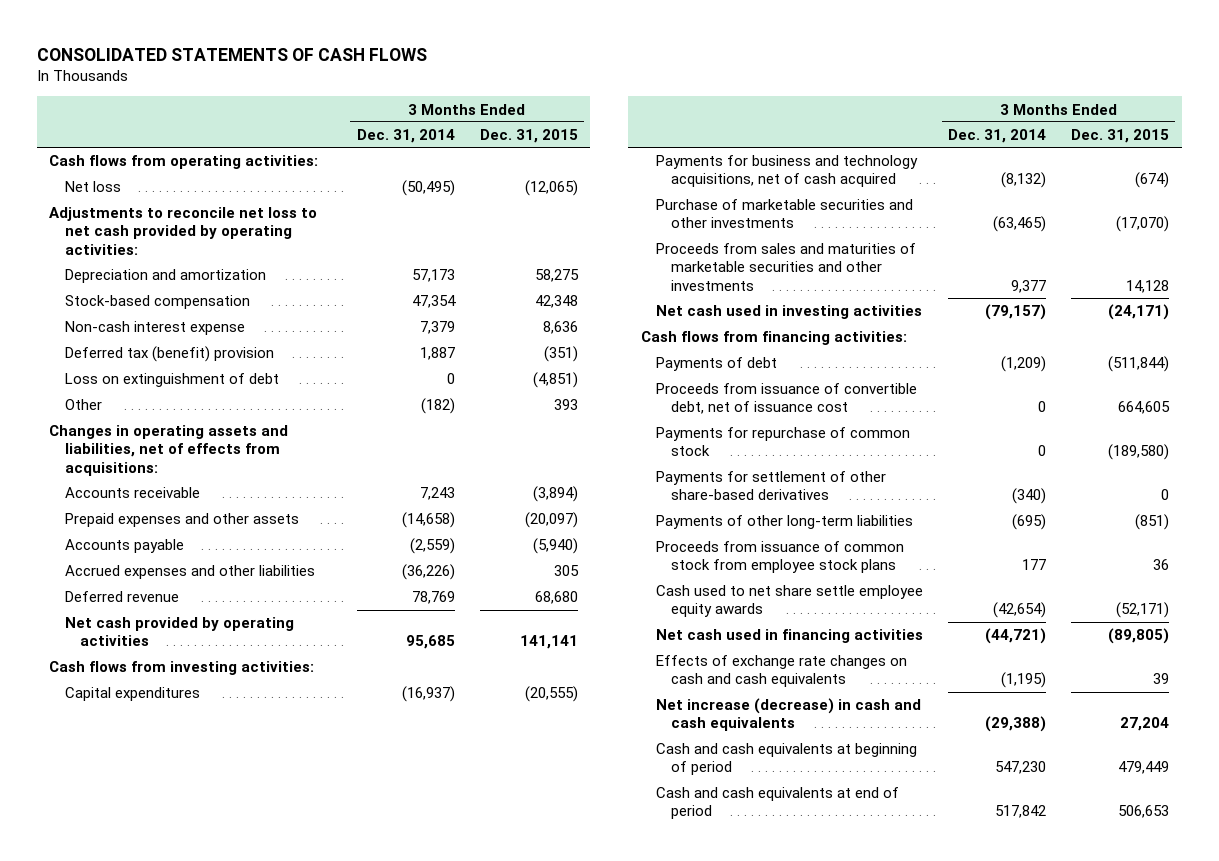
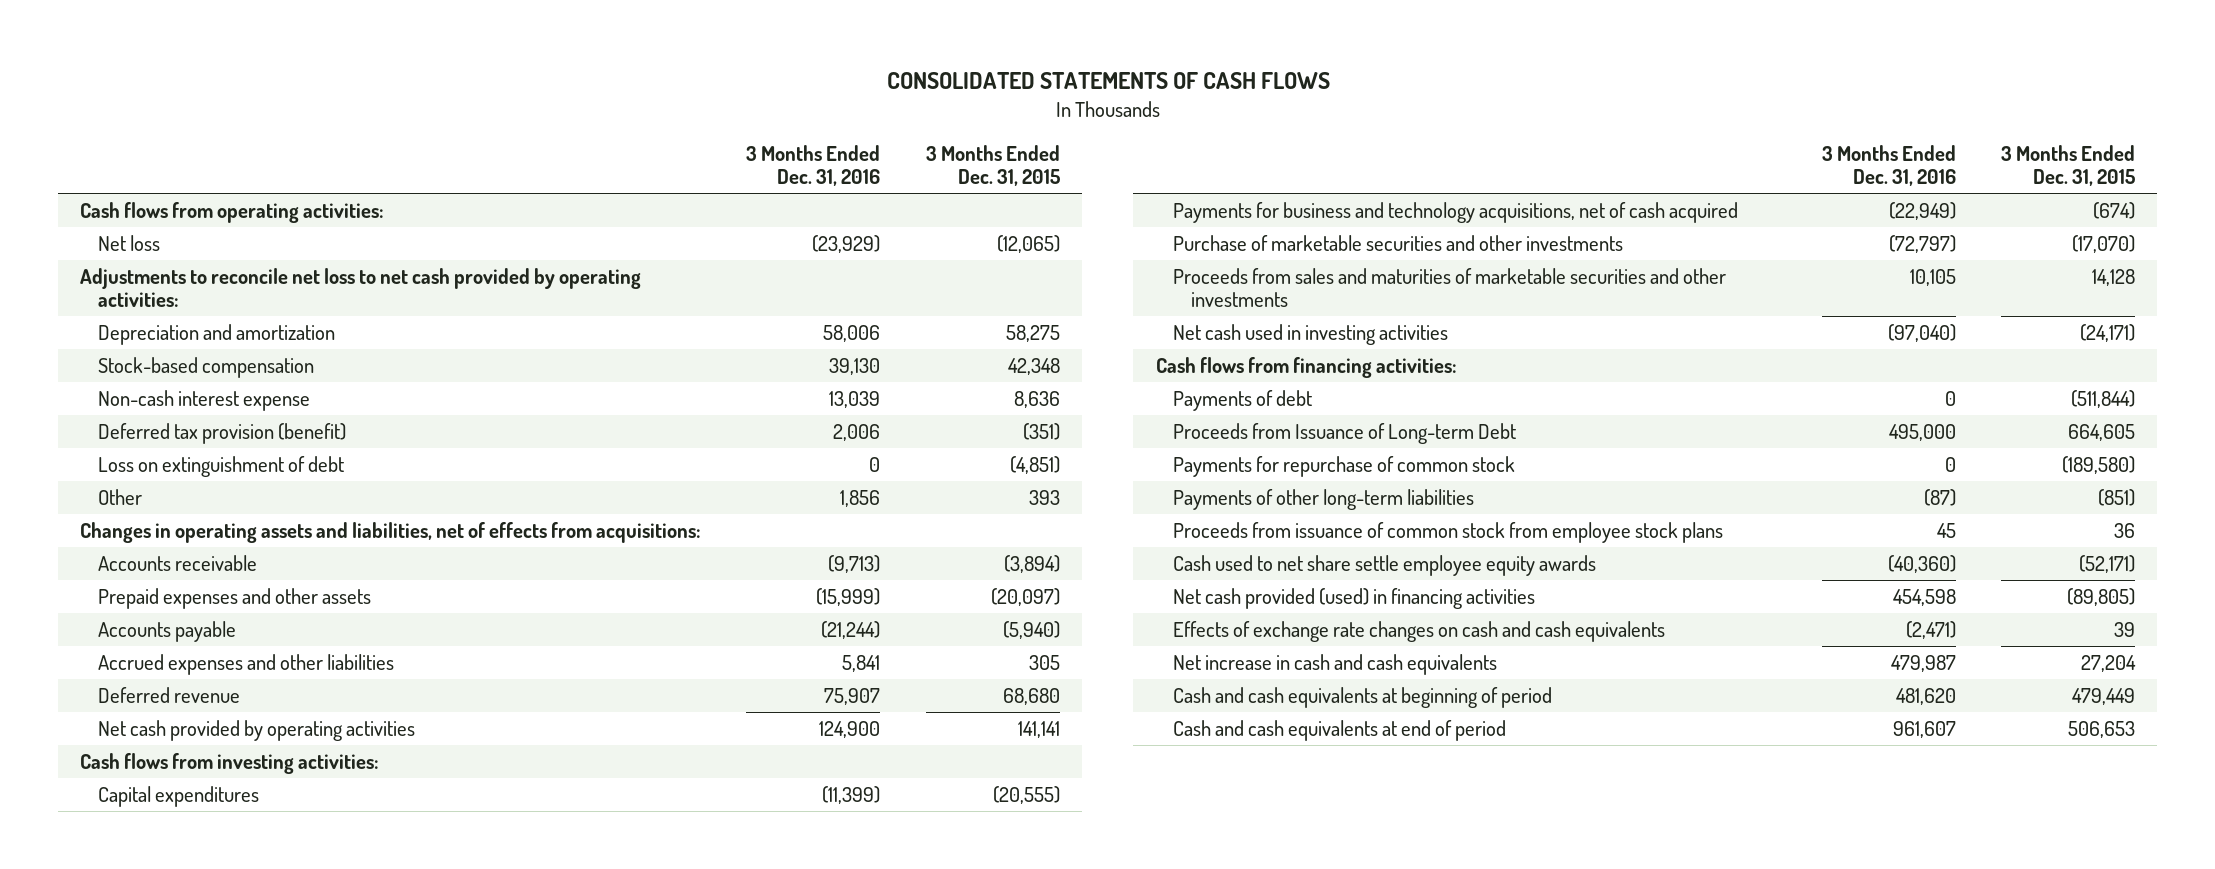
- | 3 Months Ended Dec. 31, 2014 | 3 Months Ended Dec. 31, 2015
+ | 3 Months Ended Dec. 31, 2016 | 3 Months Ended Dec. 31, 2015
- Deferred tax (benefit) provision | 1,887 | (351)
+ Deferred tax provision (benefit) | 2,006 | (351)
- Proceeds from issuance of convertible debt, net of issuance cost | 0 | 664,605
+ Proceeds from Issuance of Long-term Debt | 495,000 | 664,605
- Payments for settlement of other share-based derivatives | (340) | 0
- Net cash used in financing activities | (44,721) | (89,805)
+ Net cash provided (used) in financing activities | 454,598 | (89,805)
- Net increase (decrease) in cash and cash equivalents | (29,388) | 27,204
+ Net increase in cash and cash equivalents | 479,987 | 27,204

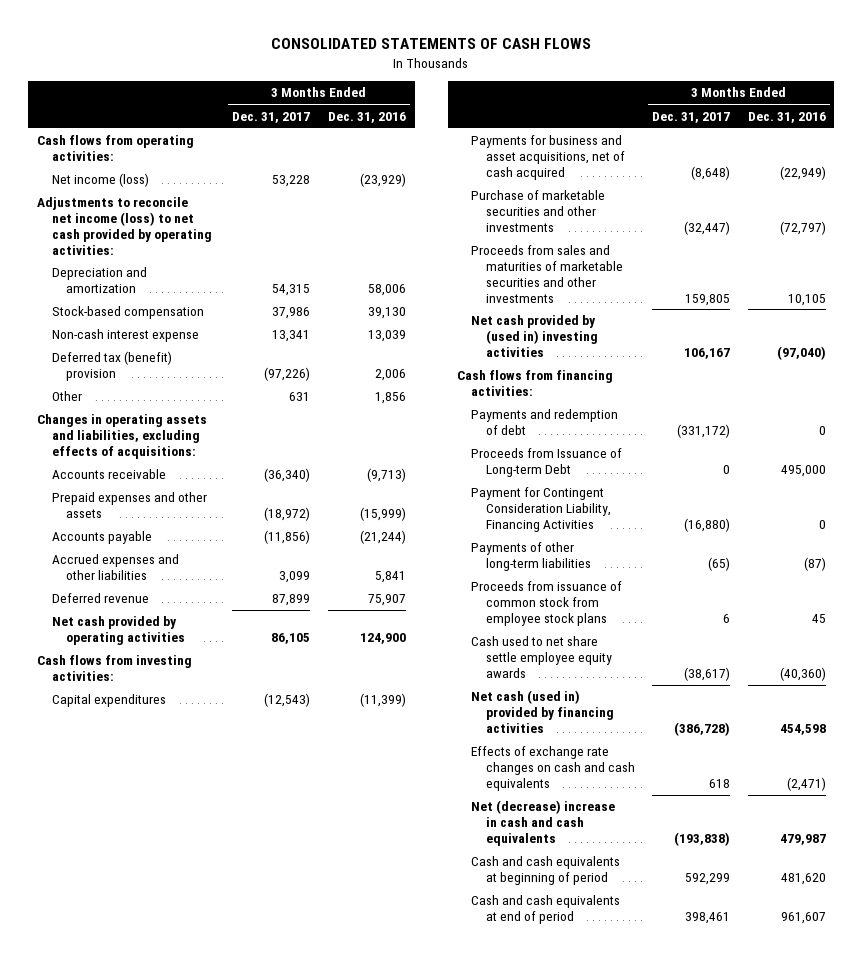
- | 3 Months Ended Dec. 31, 2016 | 3 Months Ended Dec. 31, 2015
+ | 3 Months Ended Dec. 31, 2017 | 3 Months Ended Dec. 31, 2016
- Net loss | (23,929) | (12,065)
- Adjustments to reconcile net loss to net cash provided by operating activities:
+ Net income (loss) | 53,228 | (23,929)
+ Adjustments to reconcile net income (loss) to net cash provided by operating activities:
- Deferred tax provision (benefit) | 2,006 | (351)
- Loss on extinguishment of debt | 0 | (4,851)
+ Deferred tax (benefit) provision | (97,226) | 2,006
- Changes in operating assets and liabilities, net of effects from acquisitions:
+ Changes in operating assets and liabilities, excluding effects of acquisitions:
- Payments for business and technology acquisitions, net of cash acquired | (22,949) | (674)
+ Payments for business and asset acquisitions, net of cash acquired | (8,648) | (22,949)
- Net cash used in investing activities | (97,040) | (24,171)
+ Net cash provided by (used in) investing activities | 106,167 | (97,040)
- Payments of debt | 0 | (511,844)
+ Payments and redemption of debt | (331,172) | 0
- Payments for repurchase of common stock | 0 | (189,580)
+ Payment for Contingent Consideration Liability, Financing Activities | (16,880) | 0
- Net cash provided (used) in financing activities | 454,598 | (89,805)
+ Net cash (used in) provided by financing activities | (386,728) | 454,598
- Net increase in cash and cash equivalents | 479,987 | 27,204
+ Net (decrease) increase in cash and cash equivalents | (193,838) | 479,987

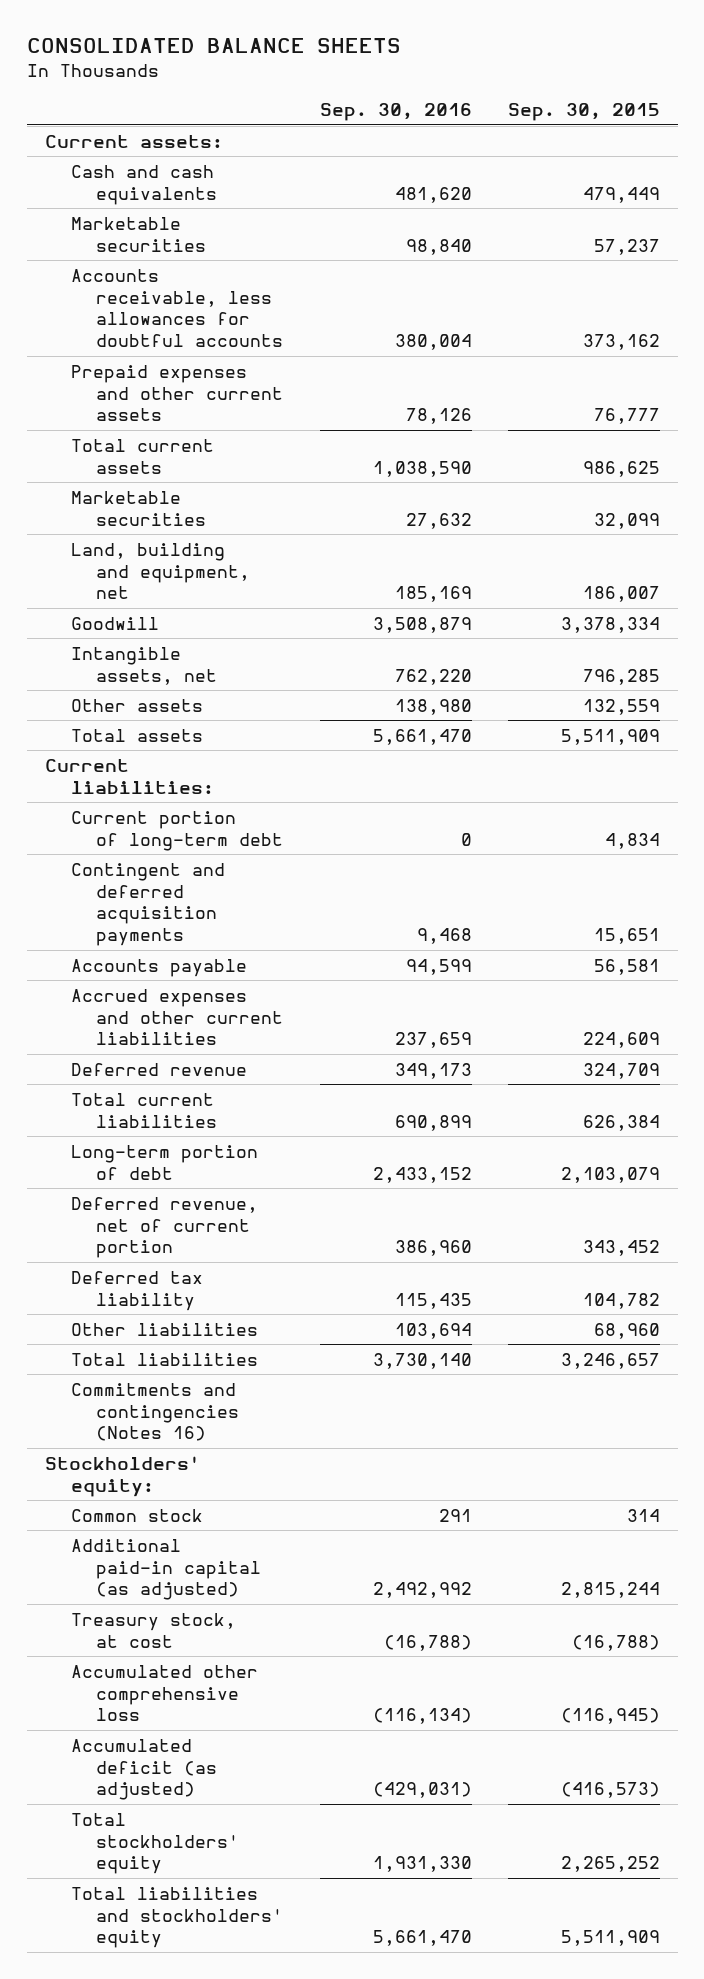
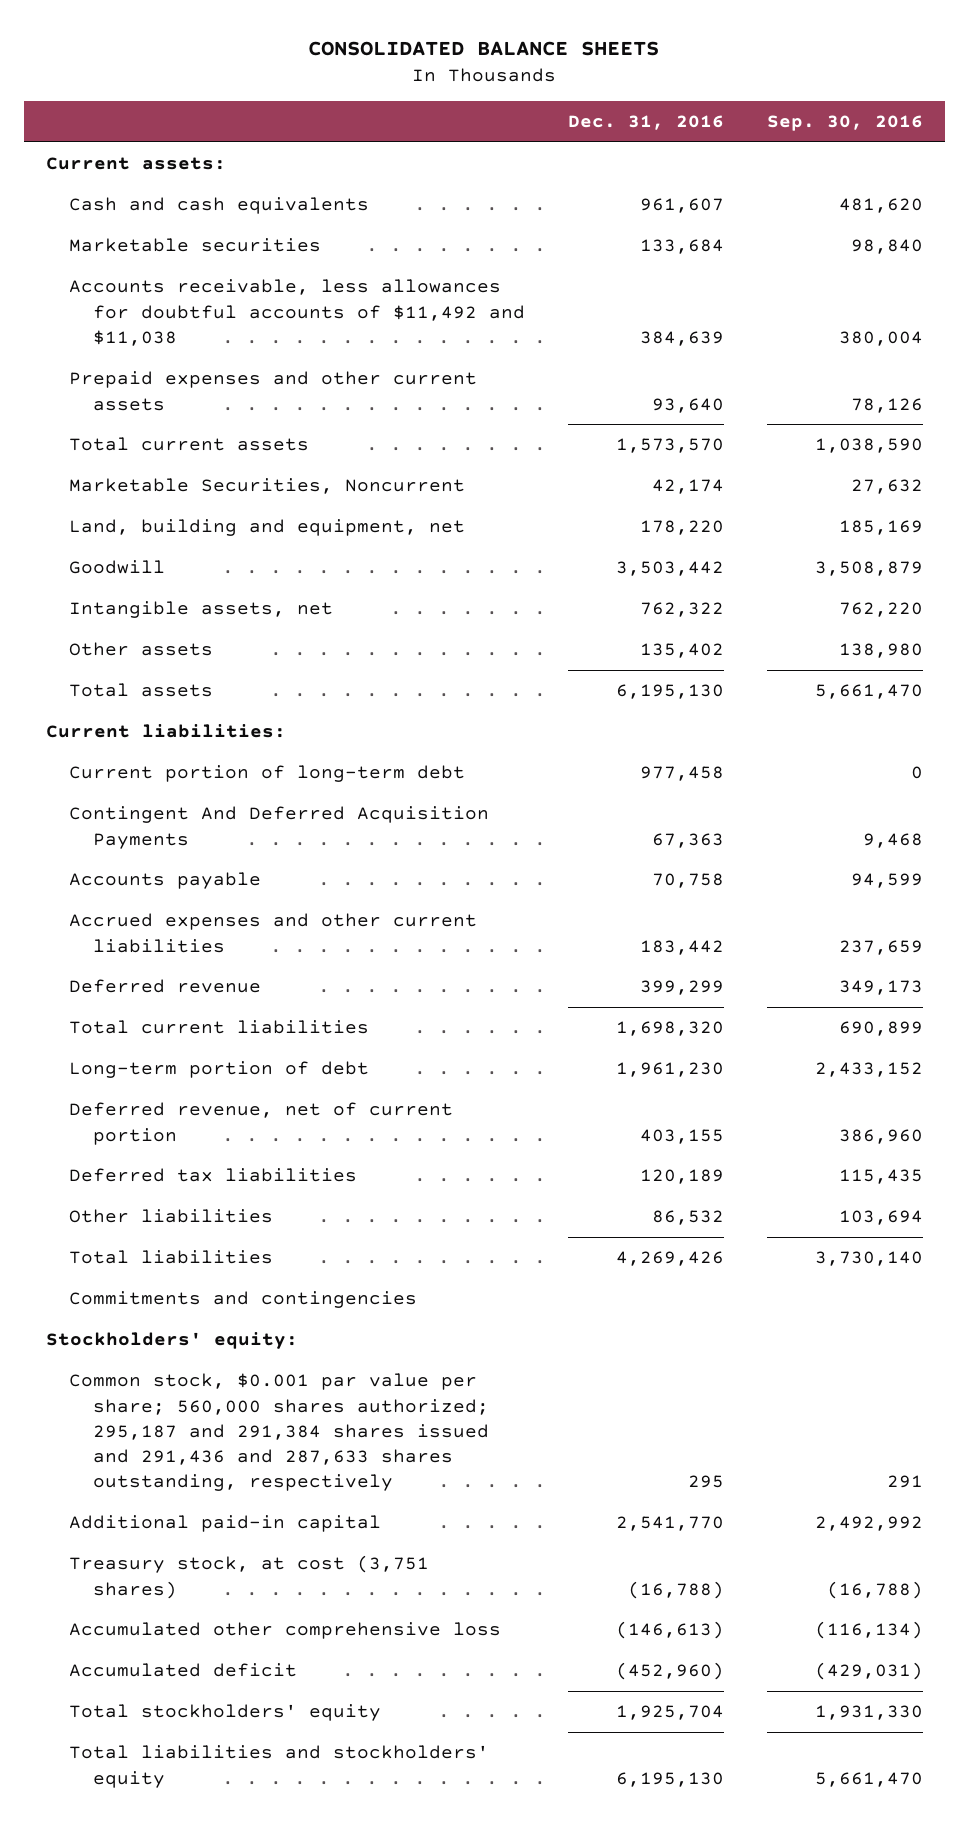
- | Sep. 30, 2016 | Sep. 30, 2015
+ | Dec. 31, 2016 | Sep. 30, 2016
- Accounts receivable, less allowances for doubtful accounts | 380,004 | 373,162
+ Accounts receivable, less allowances for doubtful accounts of $11,492 and $11,038 | 384,639 | 380,004
- Marketable securities | 27,632 | 32,099
+ Marketable Securities, Noncurrent | 42,174 | 27,632
- Contingent and deferred acquisition payments | 9,468 | 15,651
+ Contingent And Deferred Acquisition Payments | 67,363 | 9,468
- Deferred tax liability | 115,435 | 104,782
+ Deferred tax liabilities | 120,189 | 115,435
- Commitments and contingencies (Notes 16)
+ Commitments and contingencies
- Common stock | 291 | 314
- Additional paid-in capital (as adjusted) | 2,492,992 | 2,815,244
- Treasury stock, at cost | (16,788) | (16,788)
+ Common stock, $0.001 par value per share; 560,000 shares authorized; 295,187 and 291,384 shares issued and 291,436 and 287,633 shares outstanding, respectively | 295 | 291
+ Additional paid-in capital | 2,541,770 | 2,492,992
+ Treasury stock, at cost (3,751 shares) | (16,788) | (16,788)
- Accumulated deficit (as adjusted) | (429,031) | (416,573)
+ Accumulated deficit | (452,960) | (429,031)

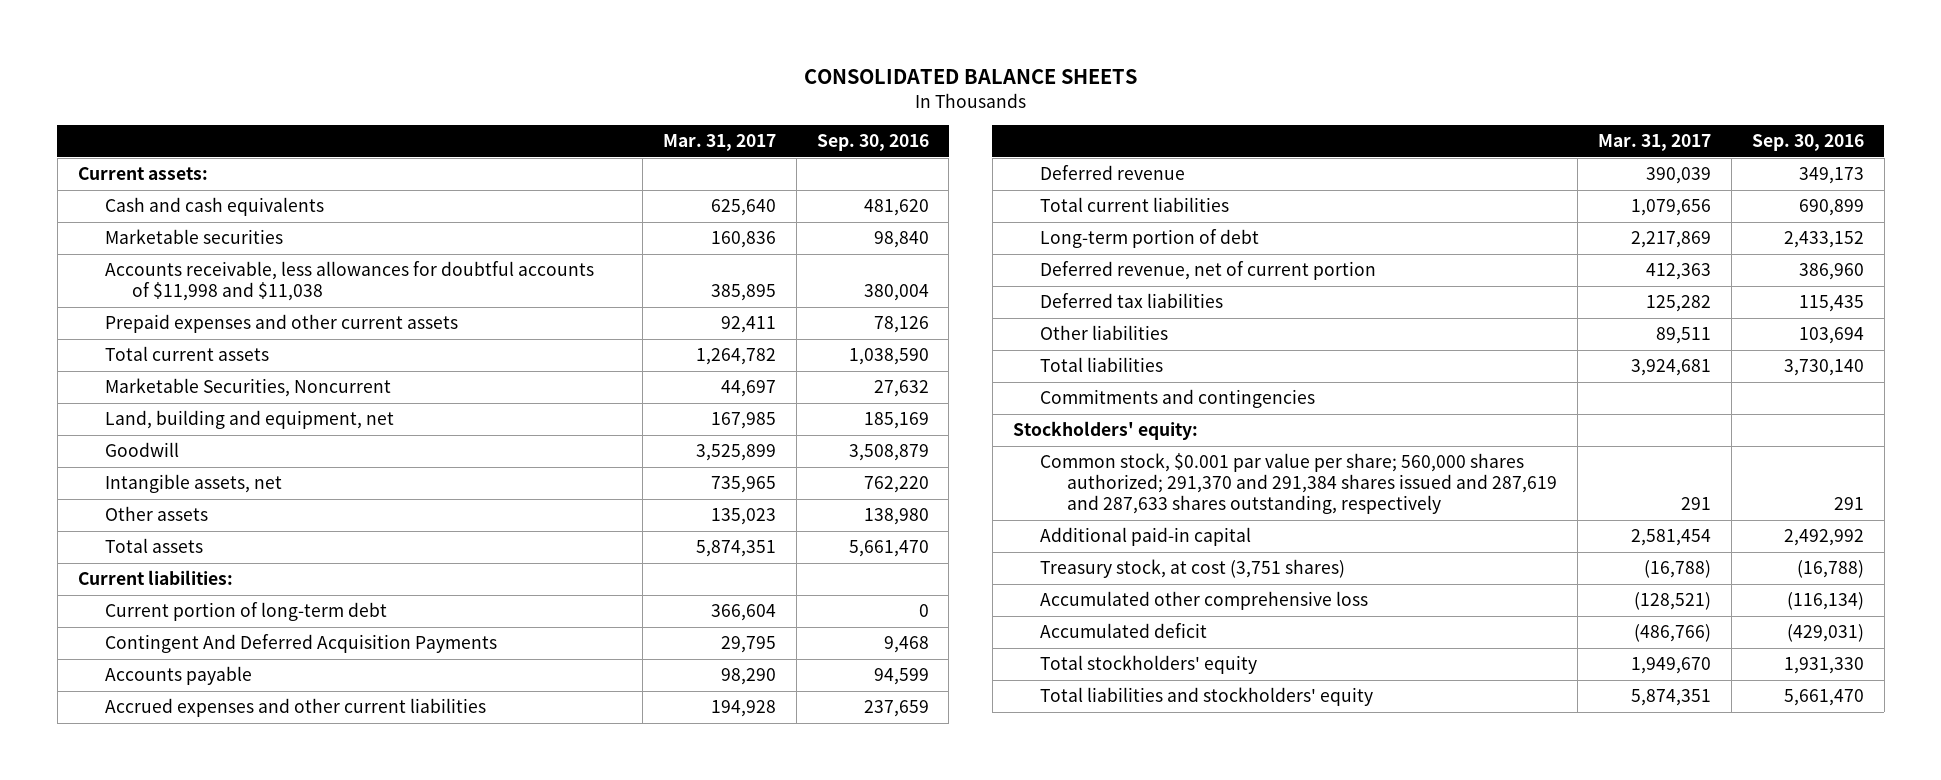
- | Dec. 31, 2016 | Sep. 30, 2016
+ | Mar. 31, 2017 | Sep. 30, 2016
- Accounts receivable, less allowances for doubtful accounts of $11,492 and $11,038 | 384,639 | 380,004
+ Accounts receivable, less allowances for doubtful accounts of $11,998 and $11,038 | 385,895 | 380,004
- Common stock, $0.001 par value per share; 560,000 shares authorized; 295,187 and 291,384 shares issued and 291,436 and 287,633 shares outstanding, respectively | 295 | 291
+ Common stock, $0.001 par value per share; 560,000 shares authorized; 291,370 and 291,384 shares issued and 287,619 and 287,633 shares outstanding, respectively | 291 | 291

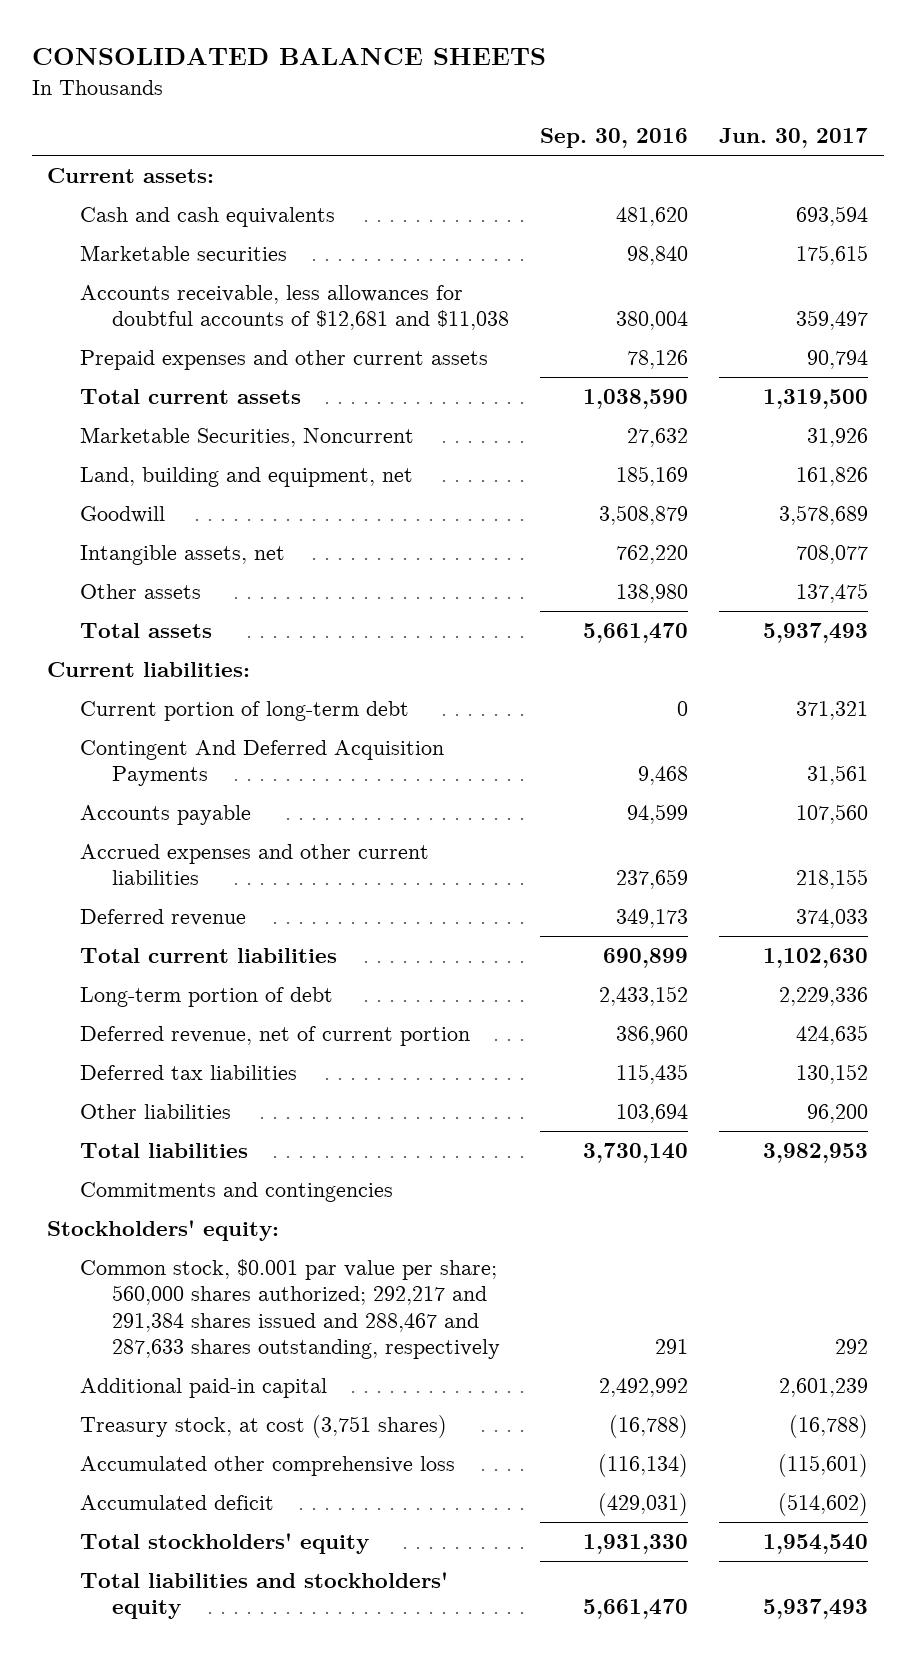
- | Mar. 31, 2017 | Sep. 30, 2016
+ | Sep. 30, 2016 | Jun. 30, 2017
- Accounts receivable, less allowances for doubtful accounts of $11,998 and $11,038 | 385,895 | 380,004
+ Accounts receivable, less allowances for doubtful accounts of $12,681 and $11,038 | 380,004 | 359,497
- Common stock, $0.001 par value per share; 560,000 shares authorized; 291,370 and 291,384 shares issued and 287,619 and 287,633 shares outstanding, respectively | 291 | 291
+ Common stock, $0.001 par value per share; 560,000 shares authorized; 292,217 and 291,384 shares issued and 288,467 and 287,633 shares outstanding, respectively | 291 | 292

